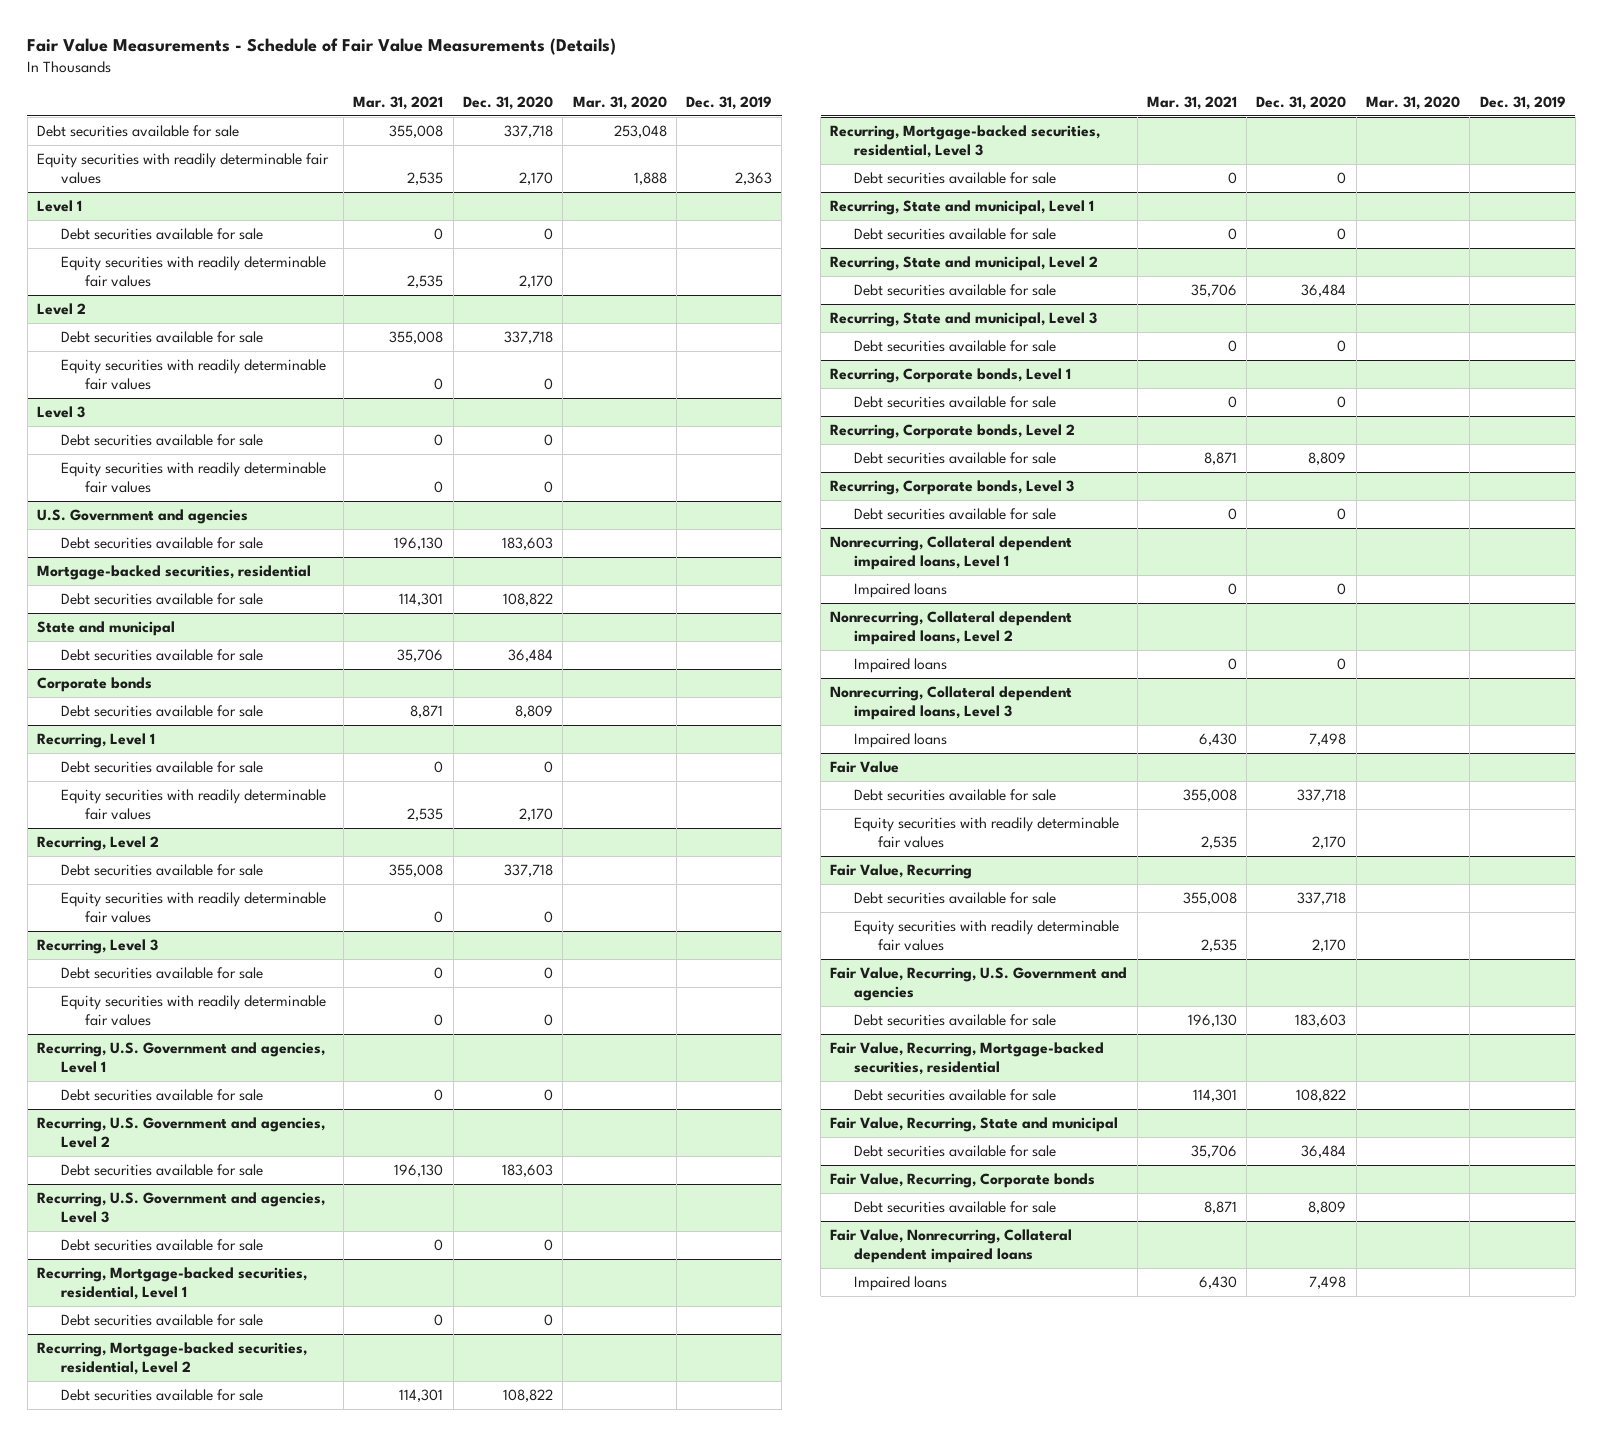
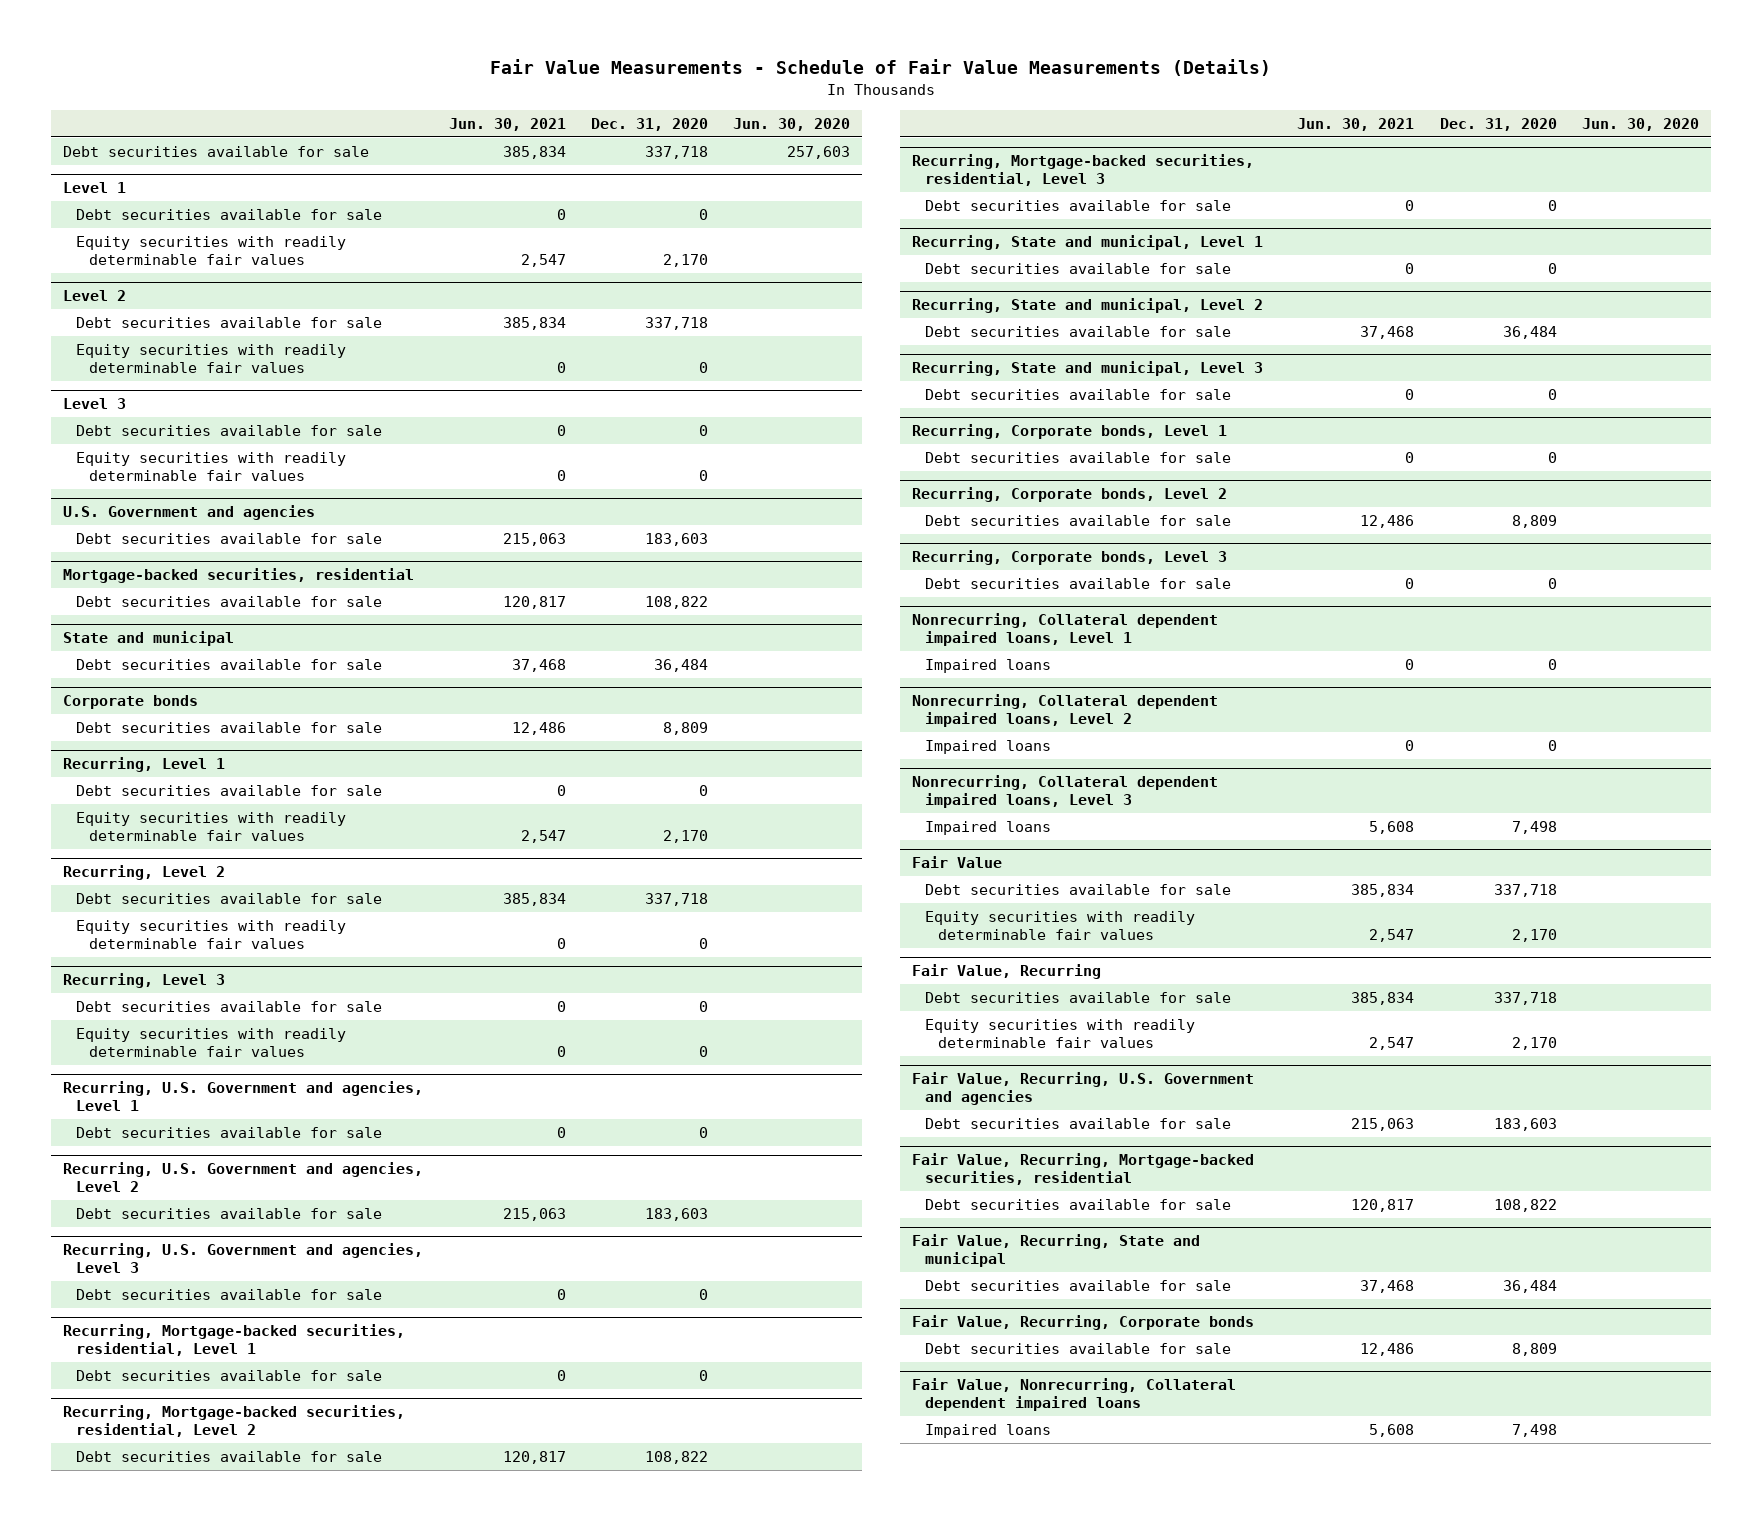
- | Mar. 31, 2021 | Dec. 31, 2020 | Mar. 31, 2020 | Dec. 31, 2019
+ | Jun. 30, 2021 | Dec. 31, 2020 | Jun. 30, 2020
- Equity securities with readily determinable fair values | 2,535 | 2,170 | 1,888 | 2,363

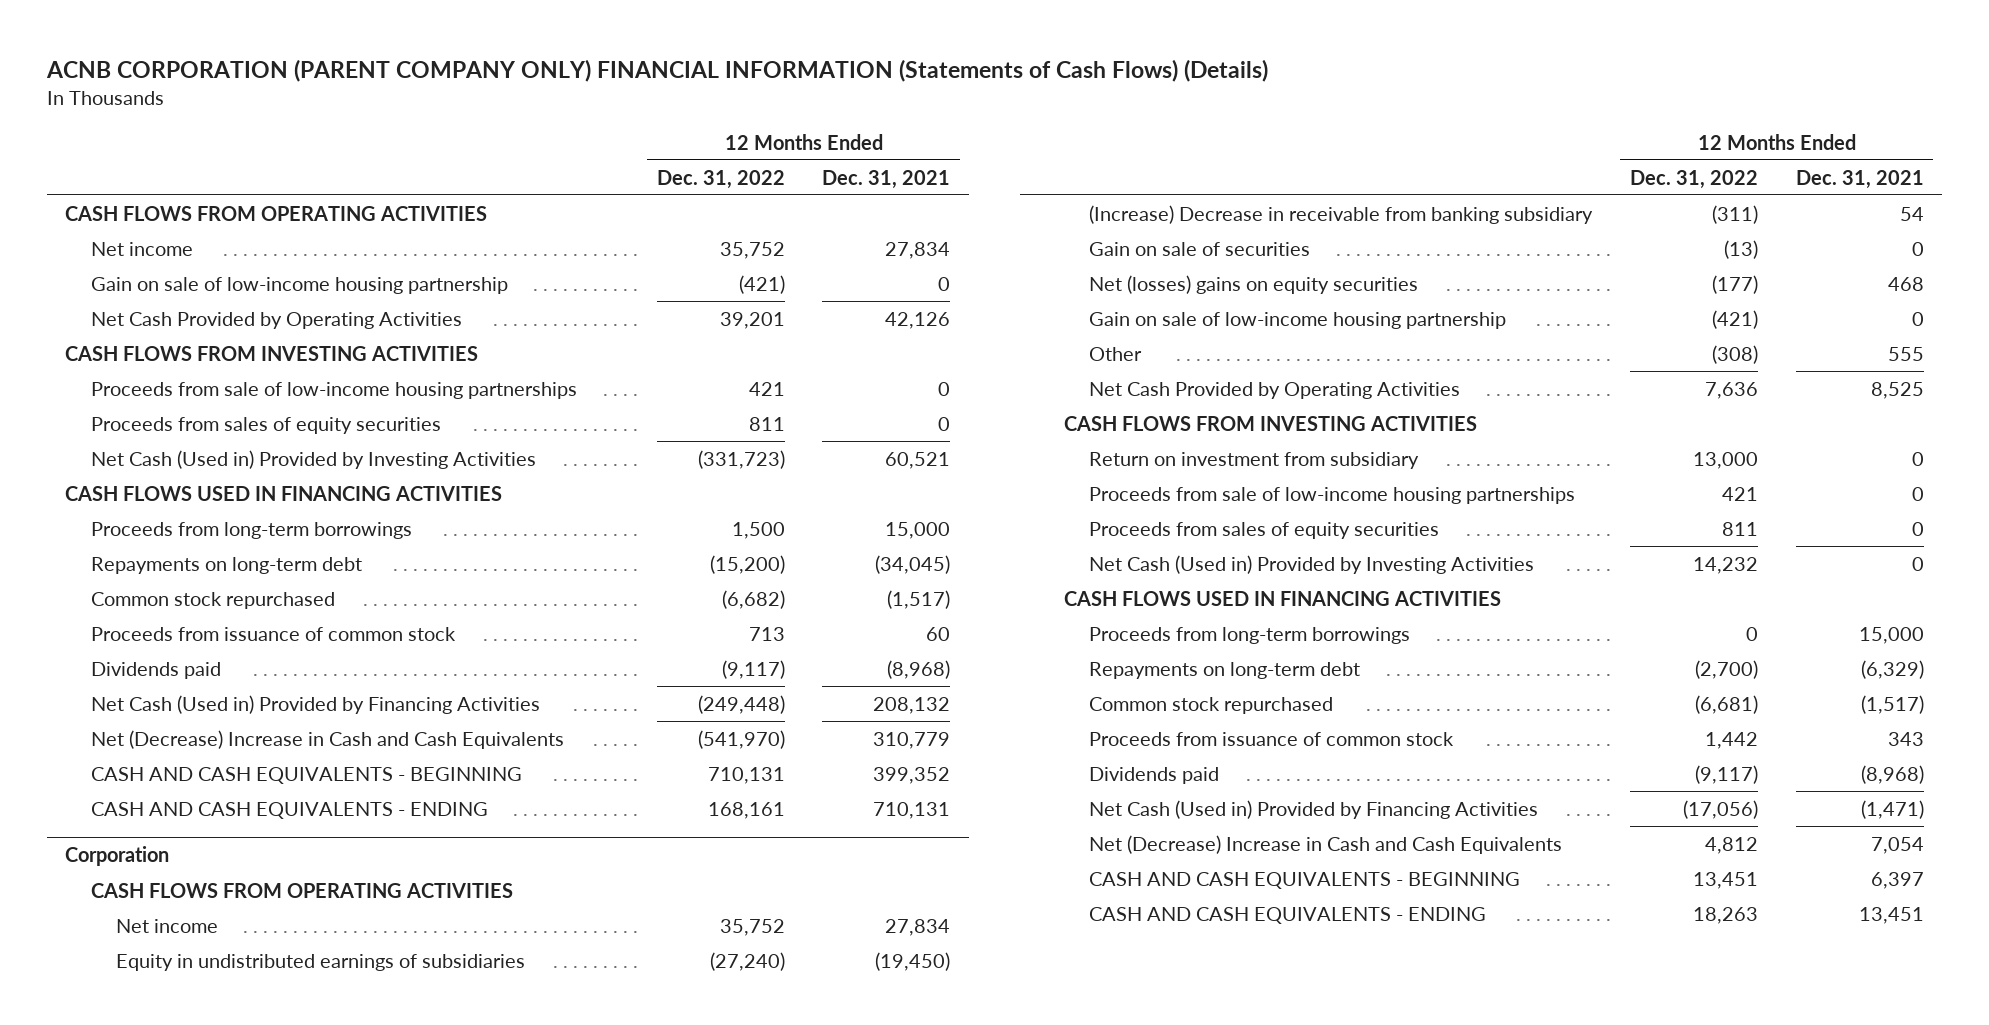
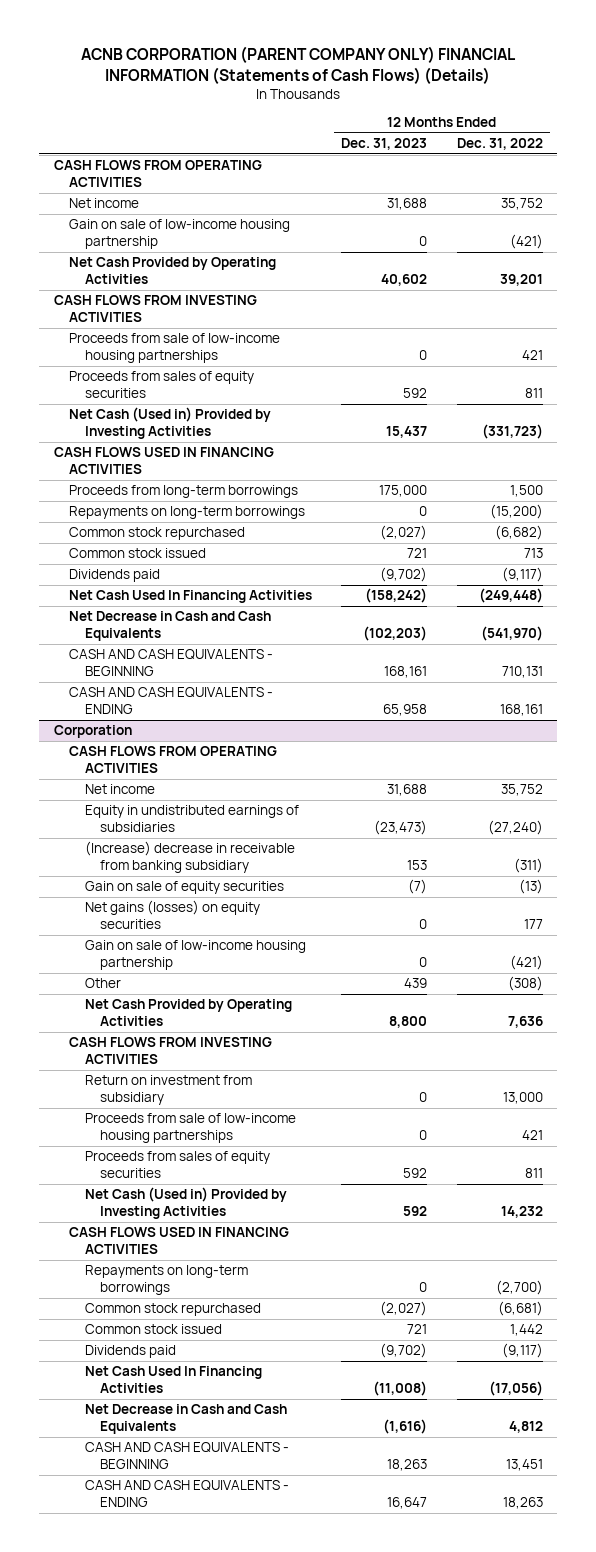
- | 12 Months Ended Dec. 31, 2022 | 12 Months Ended Dec. 31, 2021
+ | 12 Months Ended Dec. 31, 2023 | 12 Months Ended Dec. 31, 2022
- Repayments on long-term debt | (15,200) | (34,045)
+ Repayments on long-term borrowings | 0 | (15,200)
- Proceeds from issuance of common stock | 713 | 60
+ Common stock issued | 721 | 713
- Net Cash (Used in) Provided by Financing Activities | (249,448) | 208,132
- Net (Decrease) Increase in Cash and Cash Equivalents | (541,970) | 310,779
+ Net Cash Used In Financing Activities | (158,242) | (249,448)
+ Net Decrease in Cash and Cash Equivalents | (102,203) | (541,970)
@ Corporation
- (Increase) Decrease in receivable from banking subsidiary | (311) | 54
- Gain on sale of securities | (13) | 0
- Net (losses) gains on equity securities | (177) | 468
+ (Increase) decrease in receivable from banking subsidiary | 153 | (311)
+ Gain on sale of equity securities | (7) | (13)
+ Net gains (losses) on equity securities | 0 | 177
- Proceeds from long-term borrowings | 0 | 15,000
- Repayments on long-term debt | (2,700) | (6,329)
+ Repayments on long-term borrowings | 0 | (2,700)
- Proceeds from issuance of common stock | 1,442 | 343
+ Common stock issued | 721 | 1,442
- Net Cash (Used in) Provided by Financing Activities | (17,056) | (1,471)
- Net (Decrease) Increase in Cash and Cash Equivalents | 4,812 | 7,054
+ Net Cash Used In Financing Activities | (11,008) | (17,056)
+ Net Decrease in Cash and Cash Equivalents | (1,616) | 4,812

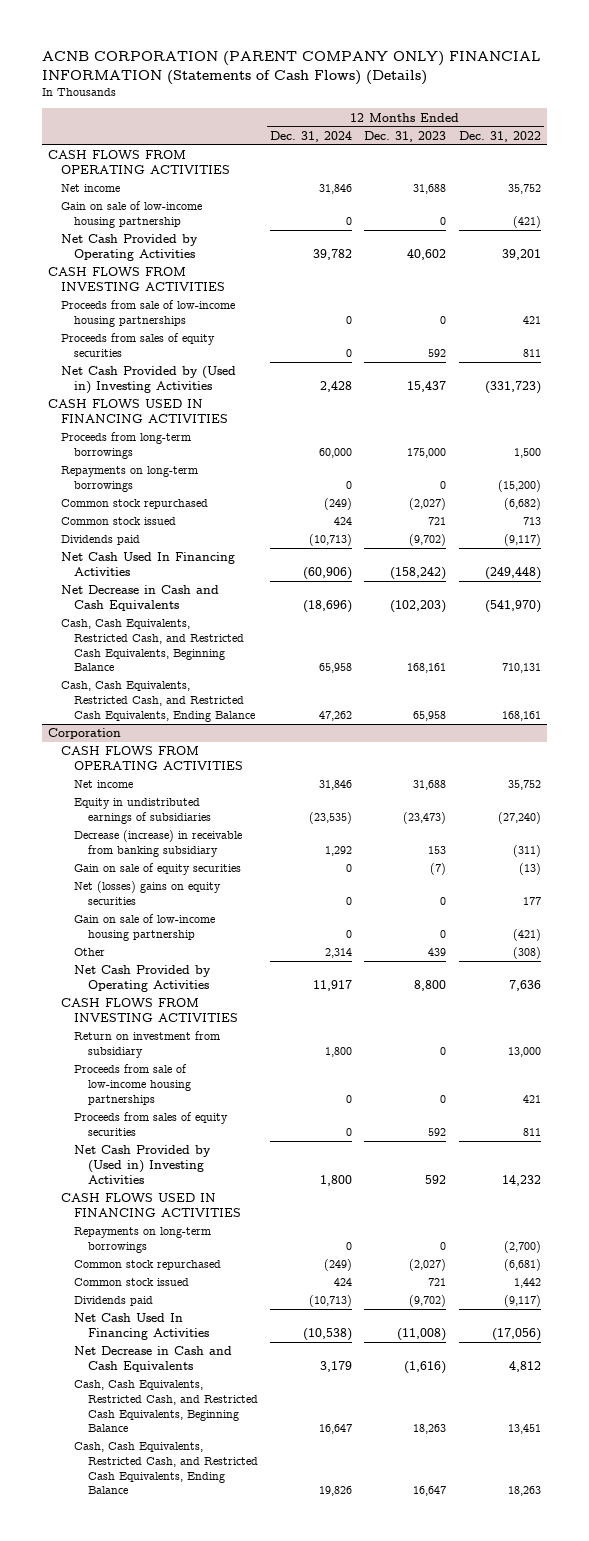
- | 12 Months Ended Dec. 31, 2023 | 12 Months Ended Dec. 31, 2022
+ | 12 Months Ended Dec. 31, 2024 | 12 Months Ended Dec. 31, 2023 | 12 Months Ended Dec. 31, 2022
- Net Cash (Used in) Provided by Investing Activities | 15,437 | (331,723)
+ Net Cash Provided by (Used in) Investing Activities | 2,428 | 15,437 | (331,723)
- CASH AND CASH EQUIVALENTS - BEGINNING | 168,161 | 710,131
- CASH AND CASH EQUIVALENTS - ENDING | 65,958 | 168,161
+ Cash, Cash Equivalents, Restricted Cash, and Restricted Cash Equivalents, Beginning Balance | 65,958 | 168,161 | 710,131
+ Cash, Cash Equivalents, Restricted Cash, and Restricted Cash Equivalents, Ending Balance | 47,262 | 65,958 | 168,161
@ Corporation
- (Increase) decrease in receivable from banking subsidiary | 153 | (311)
+ Decrease (increase) in receivable from banking subsidiary | 1,292 | 153 | (311)
- Net gains (losses) on equity securities | 0 | 177
+ Net (losses) gains on equity securities | 0 | 0 | 177
- Net Cash (Used in) Provided by Investing Activities | 592 | 14,232
+ Net Cash Provided by (Used in) Investing Activities | 1,800 | 592 | 14,232
- CASH AND CASH EQUIVALENTS - BEGINNING | 18,263 | 13,451
- CASH AND CASH EQUIVALENTS - ENDING | 16,647 | 18,263
+ Cash, Cash Equivalents, Restricted Cash, and Restricted Cash Equivalents, Beginning Balance | 16,647 | 18,263 | 13,451
+ Cash, Cash Equivalents, Restricted Cash, and Restricted Cash Equivalents, Ending Balance | 19,826 | 16,647 | 18,263

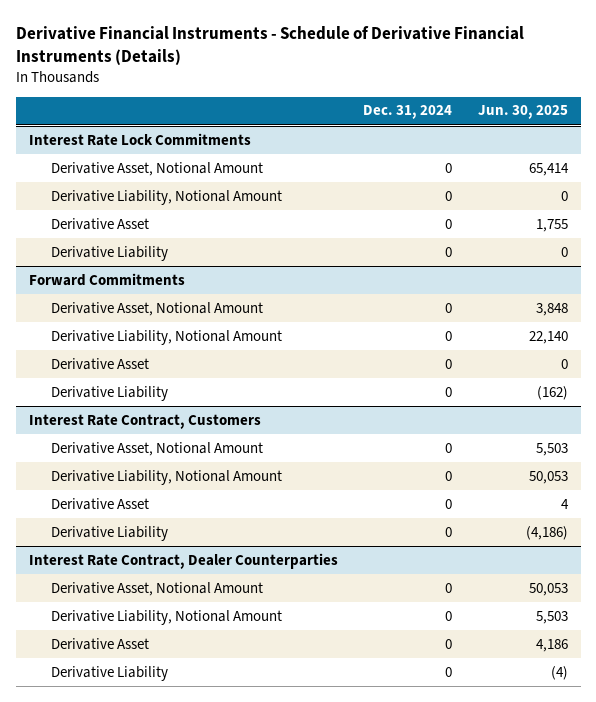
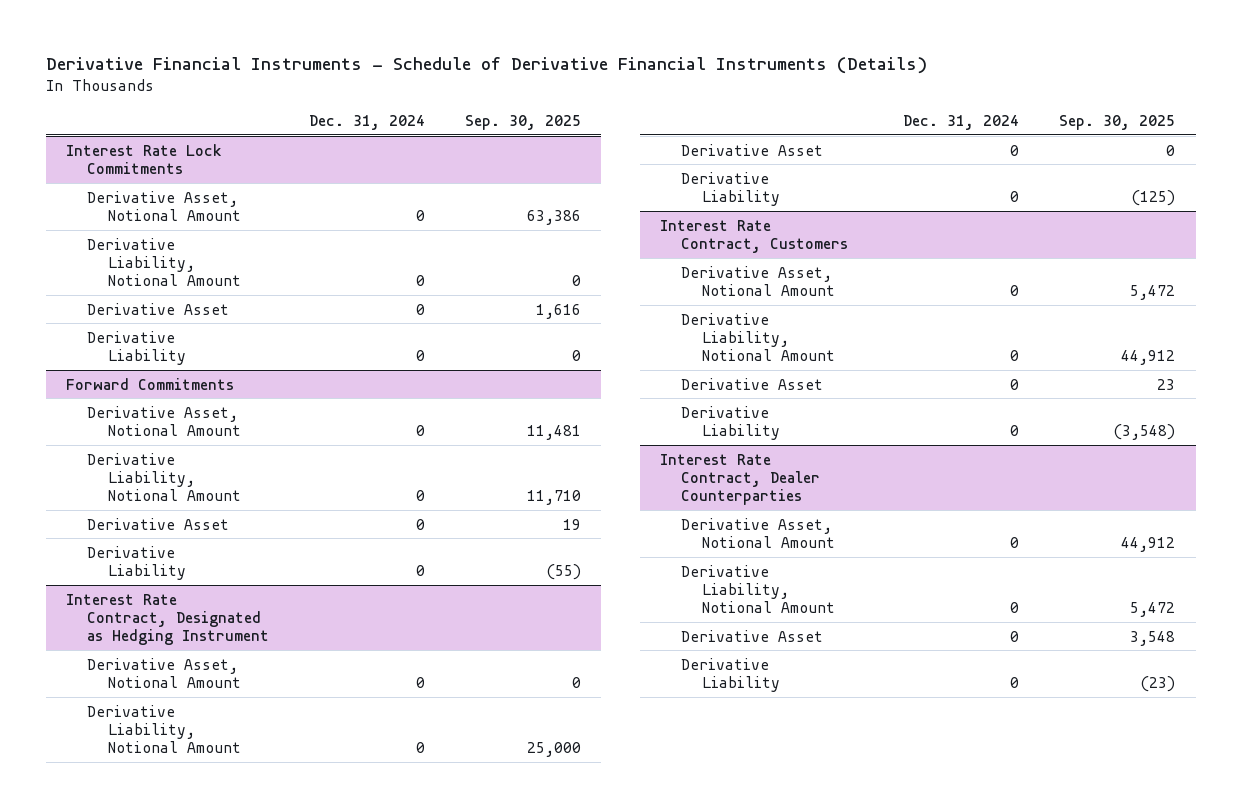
- | Dec. 31, 2024 | Jun. 30, 2025
+ | Dec. 31, 2024 | Sep. 30, 2025
+ Interest Rate Contract, Designated as Hedging Instrument
+ Derivative Asset, Notional Amount | 0 | 0
+ Derivative Liability, Notional Amount | 0 | 25,000
+ Derivative Asset | 0 | 0
+ Derivative Liability | 0 | (125)

